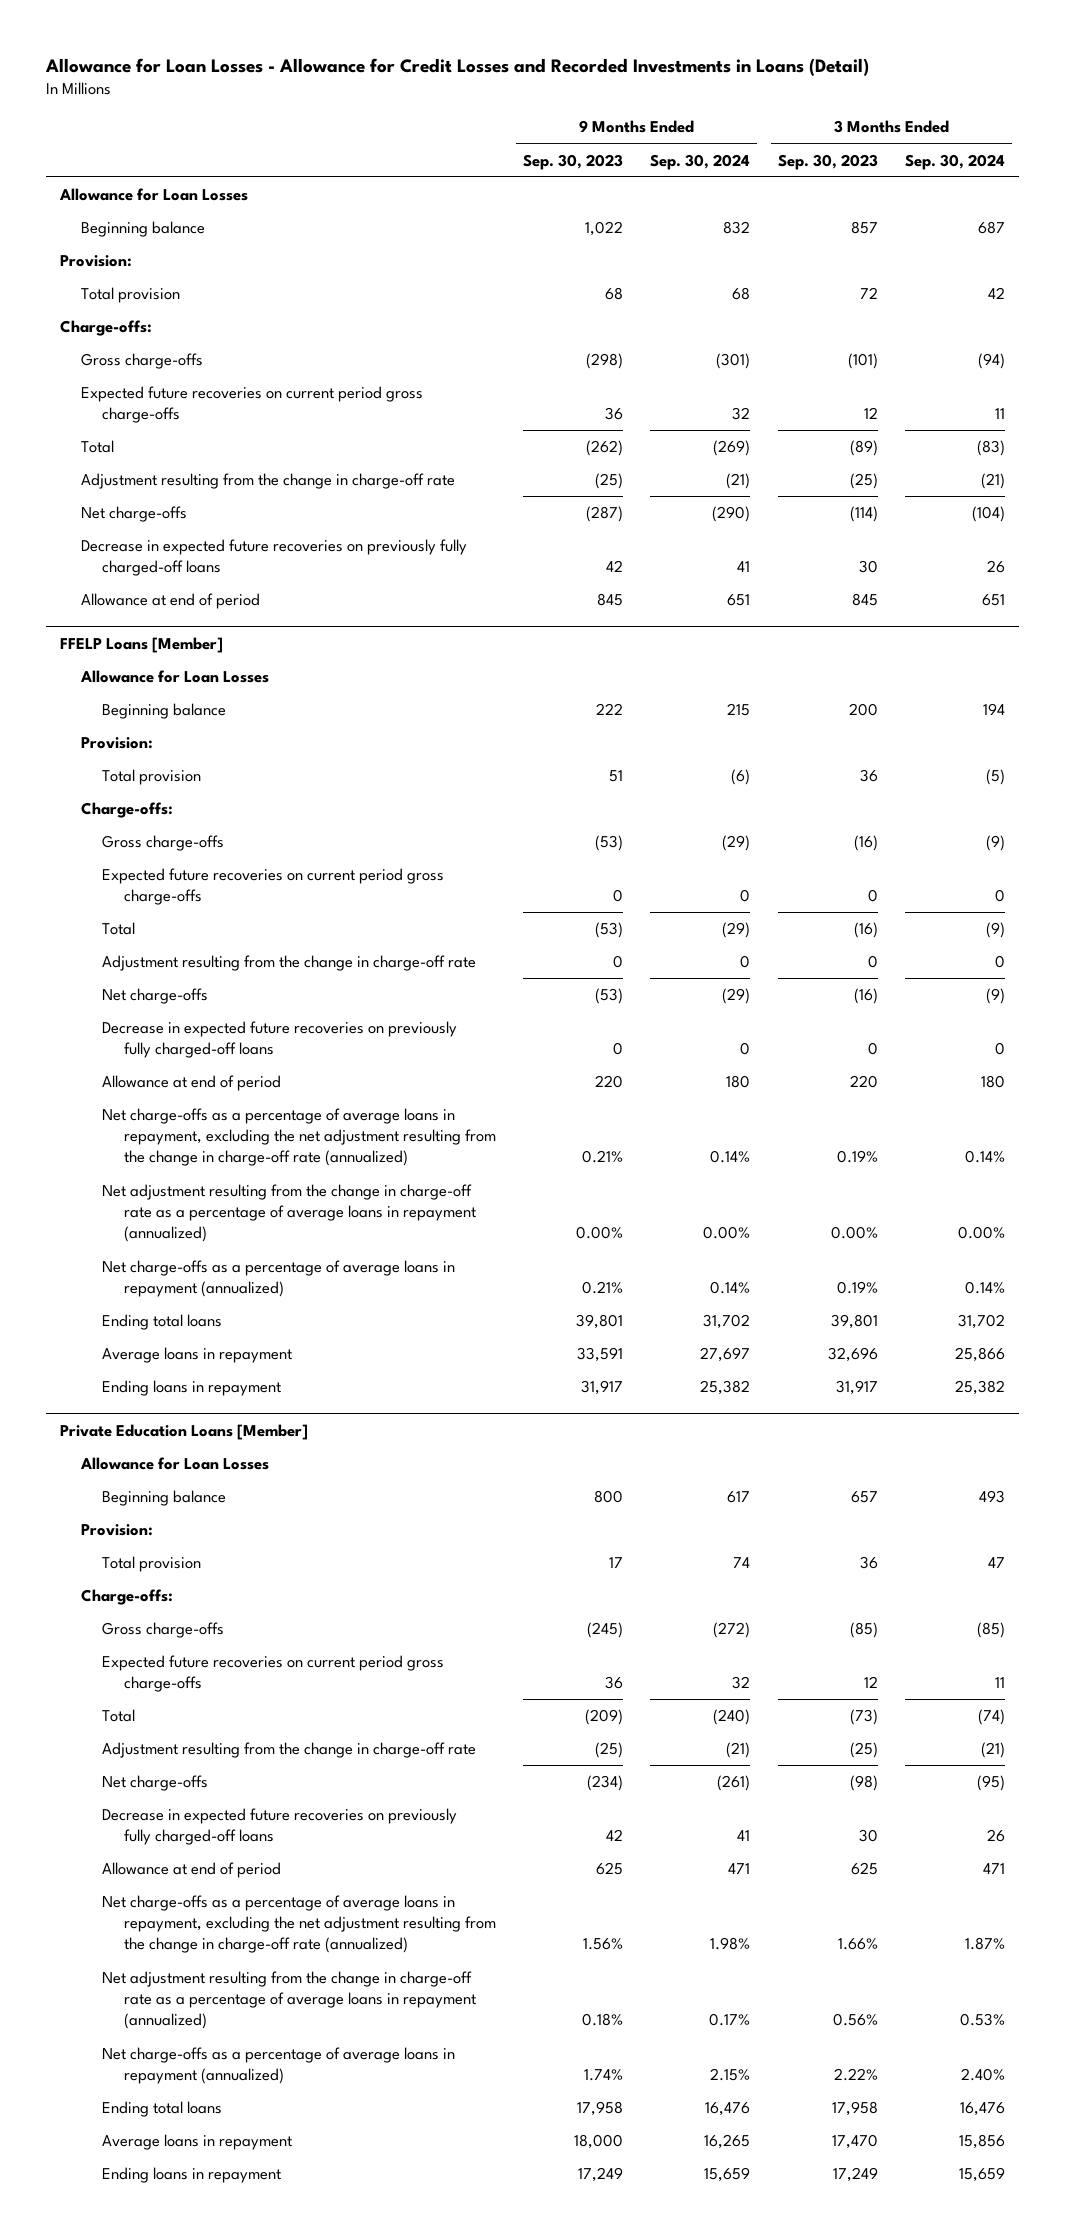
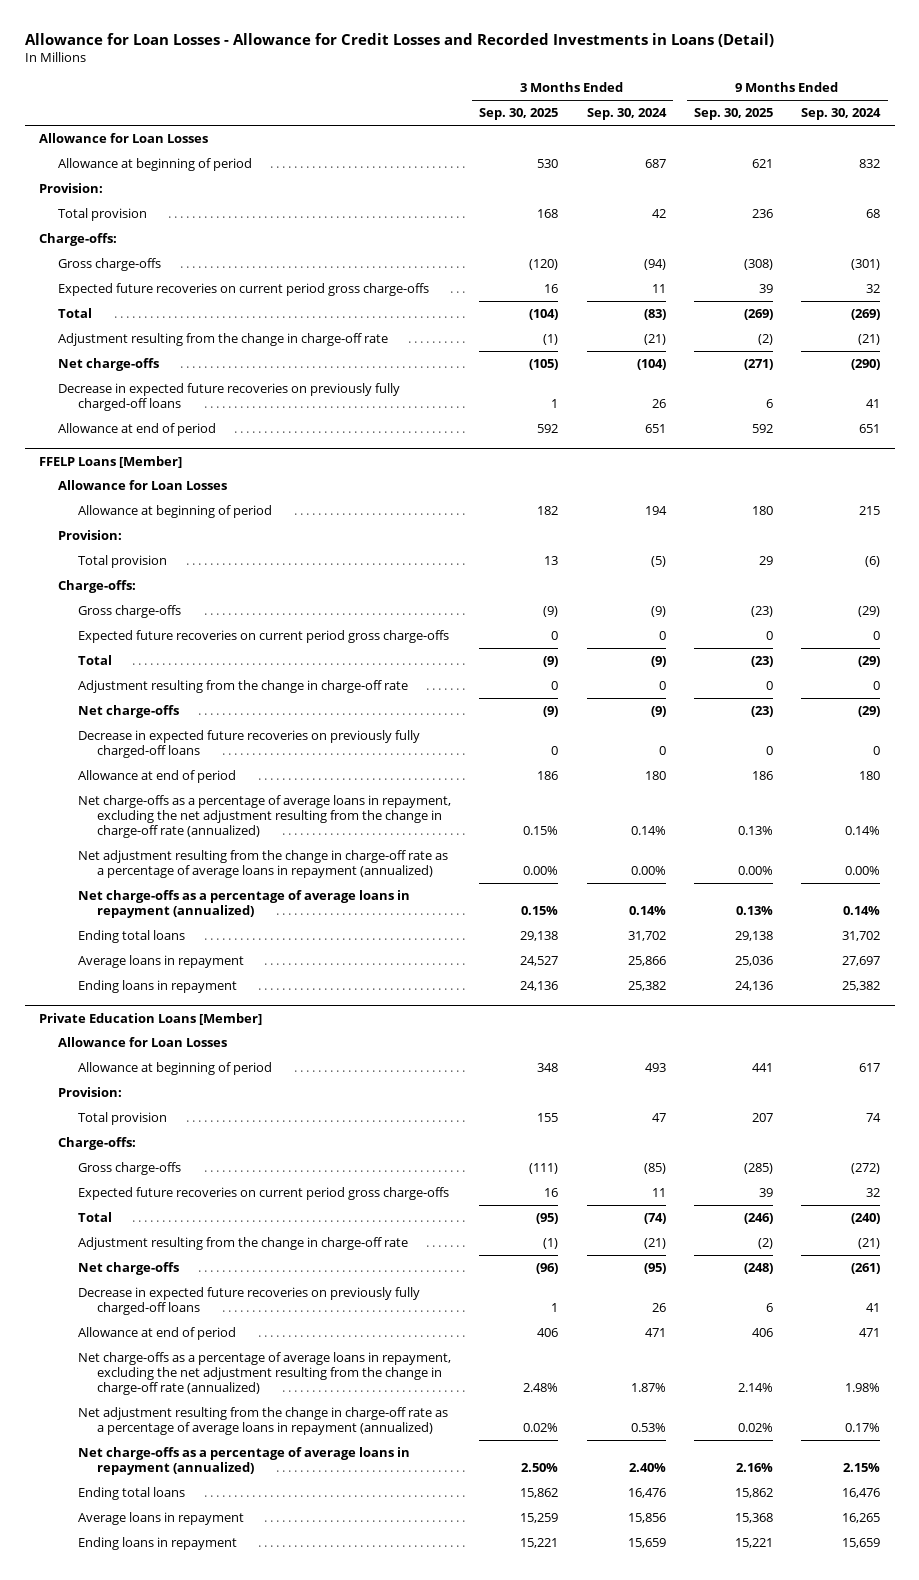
- | 9 Months Ended Sep. 30, 2023 | 9 Months Ended Sep. 30, 2024 | 3 Months Ended Sep. 30, 2023 | 3 Months Ended Sep. 30, 2024
+ | 3 Months Ended Sep. 30, 2025 | 3 Months Ended Sep. 30, 2024 | 9 Months Ended Sep. 30, 2025 | 9 Months Ended Sep. 30, 2024
- Beginning balance | 1,022 | 832 | 857 | 687
+ Allowance at beginning of period | 530 | 687 | 621 | 832
@ FFELP Loans [Member]
- Beginning balance | 222 | 215 | 200 | 194
+ Allowance at beginning of period | 182 | 194 | 180 | 215
@ Private Education Loans [Member]
- Beginning balance | 800 | 617 | 657 | 493
+ Allowance at beginning of period | 348 | 493 | 441 | 617

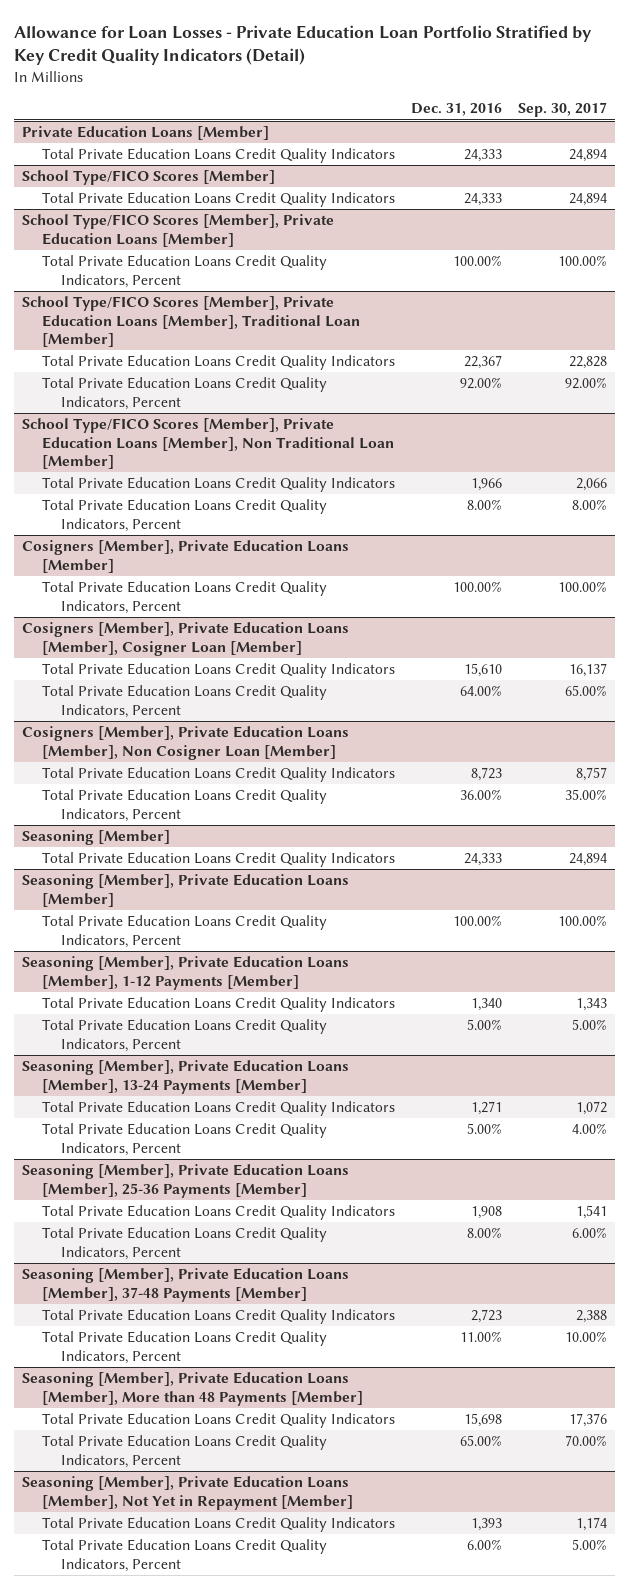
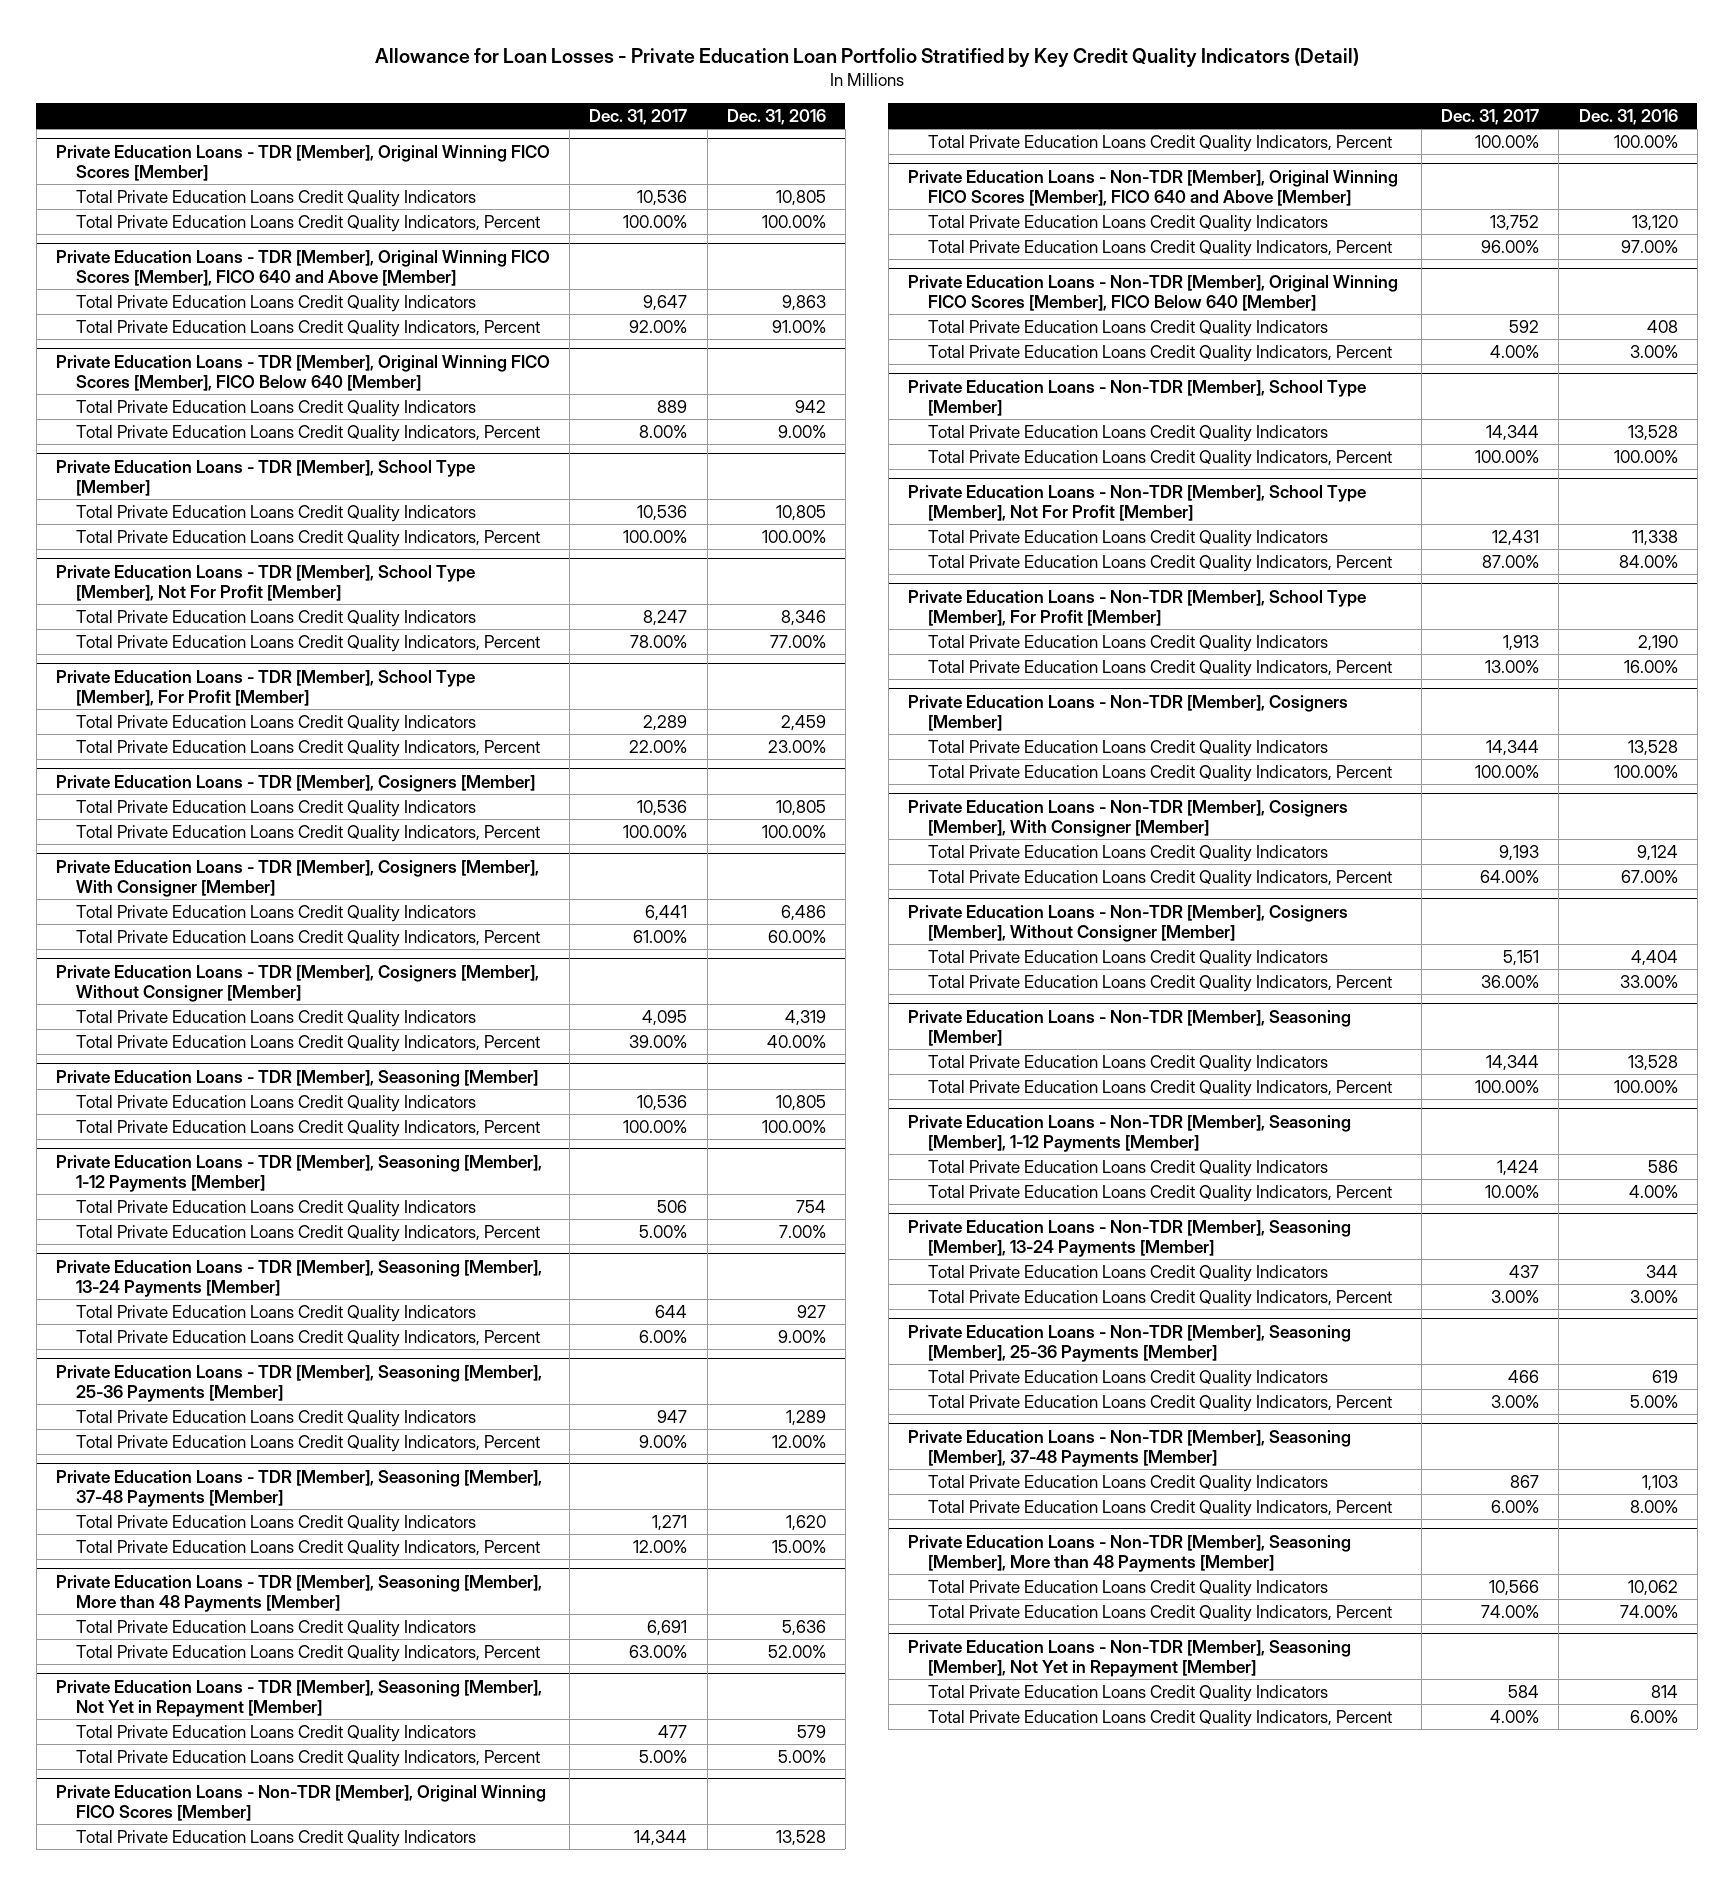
- | Dec. 31, 2016 | Sep. 30, 2017
+ | Dec. 31, 2017 | Dec. 31, 2016
- Private Education Loans [Member]
- Total Private Education Loans Credit Quality Indicators | 24,333 | 24,894
- School Type/FICO Scores [Member]
- Total Private Education Loans Credit Quality Indicators | 24,333 | 24,894
- School Type/FICO Scores [Member], Private Education Loans [Member]
+ Private Education Loans - TDR [Member], Original Winning FICO Scores [Member]
+ Total Private Education Loans Credit Quality Indicators | 10,536 | 10,805
- School Type/FICO Scores [Member], Private Education Loans [Member], Traditional Loan [Member]
- Total Private Education Loans Credit Quality Indicators | 22,367 | 22,828
- Total Private Education Loans Credit Quality Indicators, Percent | 92.00% | 92.00%
- School Type/FICO Scores [Member], Private Education Loans [Member], Non Traditional Loan [Member]
- Total Private Education Loans Credit Quality Indicators | 1,966 | 2,066
- Total Private Education Loans Credit Quality Indicators, Percent | 8.00% | 8.00%
- Cosigners [Member], Private Education Loans [Member]
+ Private Education Loans - TDR [Member], Original Winning FICO Scores [Member], FICO 640 and Above [Member]
+ Total Private Education Loans Credit Quality Indicators | 9,647 | 9,863
+ Total Private Education Loans Credit Quality Indicators, Percent | 92.00% | 91.00%
+ Private Education Loans - TDR [Member], Original Winning FICO Scores [Member], FICO Below 640 [Member]
+ Total Private Education Loans Credit Quality Indicators | 889 | 942
+ Total Private Education Loans Credit Quality Indicators, Percent | 8.00% | 9.00%
+ Private Education Loans - TDR [Member], School Type [Member]
+ Total Private Education Loans Credit Quality Indicators | 10,536 | 10,805
- Cosigners [Member], Private Education Loans [Member], Cosigner Loan [Member]
- Total Private Education Loans Credit Quality Indicators | 15,610 | 16,137
- Total Private Education Loans Credit Quality Indicators, Percent | 64.00% | 65.00%
- Cosigners [Member], Private Education Loans [Member], Non Cosigner Loan [Member]
- Total Private Education Loans Credit Quality Indicators | 8,723 | 8,757
- Total Private Education Loans Credit Quality Indicators, Percent | 36.00% | 35.00%
- Seasoning [Member]
- Total Private Education Loans Credit Quality Indicators | 24,333 | 24,894
- Seasoning [Member], Private Education Loans [Member]
+ Private Education Loans - TDR [Member], School Type [Member], Not For Profit [Member]
+ Total Private Education Loans Credit Quality Indicators | 8,247 | 8,346
+ Total Private Education Loans Credit Quality Indicators, Percent | 78.00% | 77.00%
+ Private Education Loans - TDR [Member], School Type [Member], For Profit [Member]
+ Total Private Education Loans Credit Quality Indicators | 2,289 | 2,459
+ Total Private Education Loans Credit Quality Indicators, Percent | 22.00% | 23.00%
+ Private Education Loans - TDR [Member], Cosigners [Member]
+ Total Private Education Loans Credit Quality Indicators | 10,536 | 10,805
- Seasoning [Member], Private Education Loans [Member], 1-12 Payments [Member]
- Total Private Education Loans Credit Quality Indicators | 1,340 | 1,343
+ Private Education Loans - TDR [Member], Cosigners [Member], With Consigner [Member]
+ Total Private Education Loans Credit Quality Indicators | 6,441 | 6,486
+ Total Private Education Loans Credit Quality Indicators, Percent | 61.00% | 60.00%
+ Private Education Loans - TDR [Member], Cosigners [Member], Without Consigner [Member]
+ Total Private Education Loans Credit Quality Indicators | 4,095 | 4,319
+ Total Private Education Loans Credit Quality Indicators, Percent | 39.00% | 40.00%
+ Private Education Loans - TDR [Member], Seasoning [Member]
+ Total Private Education Loans Credit Quality Indicators | 10,536 | 10,805
+ Total Private Education Loans Credit Quality Indicators, Percent | 100.00% | 100.00%
+ Private Education Loans - TDR [Member], Seasoning [Member], 1-12 Payments [Member]
+ Total Private Education Loans Credit Quality Indicators | 506 | 754
+ Total Private Education Loans Credit Quality Indicators, Percent | 5.00% | 7.00%
+ Private Education Loans - TDR [Member], Seasoning [Member], 13-24 Payments [Member]
+ Total Private Education Loans Credit Quality Indicators | 644 | 927
+ Total Private Education Loans Credit Quality Indicators, Percent | 6.00% | 9.00%
+ Private Education Loans - TDR [Member], Seasoning [Member], 25-36 Payments [Member]
+ Total Private Education Loans Credit Quality Indicators | 947 | 1,289
+ Total Private Education Loans Credit Quality Indicators, Percent | 9.00% | 12.00%
+ Private Education Loans - TDR [Member], Seasoning [Member], 37-48 Payments [Member]
+ Total Private Education Loans Credit Quality Indicators | 1,271 | 1,620
+ Total Private Education Loans Credit Quality Indicators, Percent | 12.00% | 15.00%
+ Private Education Loans - TDR [Member], Seasoning [Member], More than 48 Payments [Member]
+ Total Private Education Loans Credit Quality Indicators | 6,691 | 5,636
+ Total Private Education Loans Credit Quality Indicators, Percent | 63.00% | 52.00%
+ Private Education Loans - TDR [Member], Seasoning [Member], Not Yet in Repayment [Member]
+ Total Private Education Loans Credit Quality Indicators | 477 | 579
- Seasoning [Member], Private Education Loans [Member], 13-24 Payments [Member]
- Total Private Education Loans Credit Quality Indicators | 1,271 | 1,072
+ Private Education Loans - Non-TDR [Member], Original Winning FICO Scores [Member]
+ Total Private Education Loans Credit Quality Indicators | 14,344 | 13,528
+ Total Private Education Loans Credit Quality Indicators, Percent | 100.00% | 100.00%
+ Private Education Loans - Non-TDR [Member], Original Winning FICO Scores [Member], FICO 640 and Above [Member]
+ Total Private Education Loans Credit Quality Indicators | 13,752 | 13,120
+ Total Private Education Loans Credit Quality Indicators, Percent | 96.00% | 97.00%
+ Private Education Loans - Non-TDR [Member], Original Winning FICO Scores [Member], FICO Below 640 [Member]
+ Total Private Education Loans Credit Quality Indicators | 592 | 408
+ Total Private Education Loans Credit Quality Indicators, Percent | 4.00% | 3.00%
+ Private Education Loans - Non-TDR [Member], School Type [Member]
+ Total Private Education Loans Credit Quality Indicators | 14,344 | 13,528
+ Total Private Education Loans Credit Quality Indicators, Percent | 100.00% | 100.00%
+ Private Education Loans - Non-TDR [Member], School Type [Member], Not For Profit [Member]
+ Total Private Education Loans Credit Quality Indicators | 12,431 | 11,338
+ Total Private Education Loans Credit Quality Indicators, Percent | 87.00% | 84.00%
+ Private Education Loans - Non-TDR [Member], School Type [Member], For Profit [Member]
+ Total Private Education Loans Credit Quality Indicators | 1,913 | 2,190
+ Total Private Education Loans Credit Quality Indicators, Percent | 13.00% | 16.00%
+ Private Education Loans - Non-TDR [Member], Cosigners [Member]
+ Total Private Education Loans Credit Quality Indicators | 14,344 | 13,528
+ Total Private Education Loans Credit Quality Indicators, Percent | 100.00% | 100.00%
+ Private Education Loans - Non-TDR [Member], Cosigners [Member], With Consigner [Member]
+ Total Private Education Loans Credit Quality Indicators | 9,193 | 9,124
+ Total Private Education Loans Credit Quality Indicators, Percent | 64.00% | 67.00%
+ Private Education Loans - Non-TDR [Member], Cosigners [Member], Without Consigner [Member]
+ Total Private Education Loans Credit Quality Indicators | 5,151 | 4,404
+ Total Private Education Loans Credit Quality Indicators, Percent | 36.00% | 33.00%
+ Private Education Loans - Non-TDR [Member], Seasoning [Member]
+ Total Private Education Loans Credit Quality Indicators | 14,344 | 13,528
+ Total Private Education Loans Credit Quality Indicators, Percent | 100.00% | 100.00%
+ Private Education Loans - Non-TDR [Member], Seasoning [Member], 1-12 Payments [Member]
+ Total Private Education Loans Credit Quality Indicators | 1,424 | 586
+ Total Private Education Loans Credit Quality Indicators, Percent | 10.00% | 4.00%
+ Private Education Loans - Non-TDR [Member], Seasoning [Member], 13-24 Payments [Member]
+ Total Private Education Loans Credit Quality Indicators | 437 | 344
+ Total Private Education Loans Credit Quality Indicators, Percent | 3.00% | 3.00%
+ Private Education Loans - Non-TDR [Member], Seasoning [Member], 25-36 Payments [Member]
+ Total Private Education Loans Credit Quality Indicators | 466 | 619
- Seasoning [Member], Private Education Loans [Member], 25-36 Payments [Member]
- Total Private Education Loans Credit Quality Indicators | 1,908 | 1,541
+ Private Education Loans - Non-TDR [Member], Seasoning [Member], 37-48 Payments [Member]
+ Total Private Education Loans Credit Quality Indicators | 867 | 1,103
- Seasoning [Member], Private Education Loans [Member], 37-48 Payments [Member]
- Total Private Education Loans Credit Quality Indicators | 2,723 | 2,388
- Total Private Education Loans Credit Quality Indicators, Percent | 11.00% | 10.00%
- Seasoning [Member], Private Education Loans [Member], More than 48 Payments [Member]
- Total Private Education Loans Credit Quality Indicators | 15,698 | 17,376
- Total Private Education Loans Credit Quality Indicators, Percent | 65.00% | 70.00%
- Seasoning [Member], Private Education Loans [Member], Not Yet in Repayment [Member]
- Total Private Education Loans Credit Quality Indicators | 1,393 | 1,174
+ Private Education Loans - Non-TDR [Member], Seasoning [Member], More than 48 Payments [Member]
+ Total Private Education Loans Credit Quality Indicators | 10,566 | 10,062
+ Total Private Education Loans Credit Quality Indicators, Percent | 74.00% | 74.00%
+ Private Education Loans - Non-TDR [Member], Seasoning [Member], Not Yet in Repayment [Member]
+ Total Private Education Loans Credit Quality Indicators | 584 | 814

